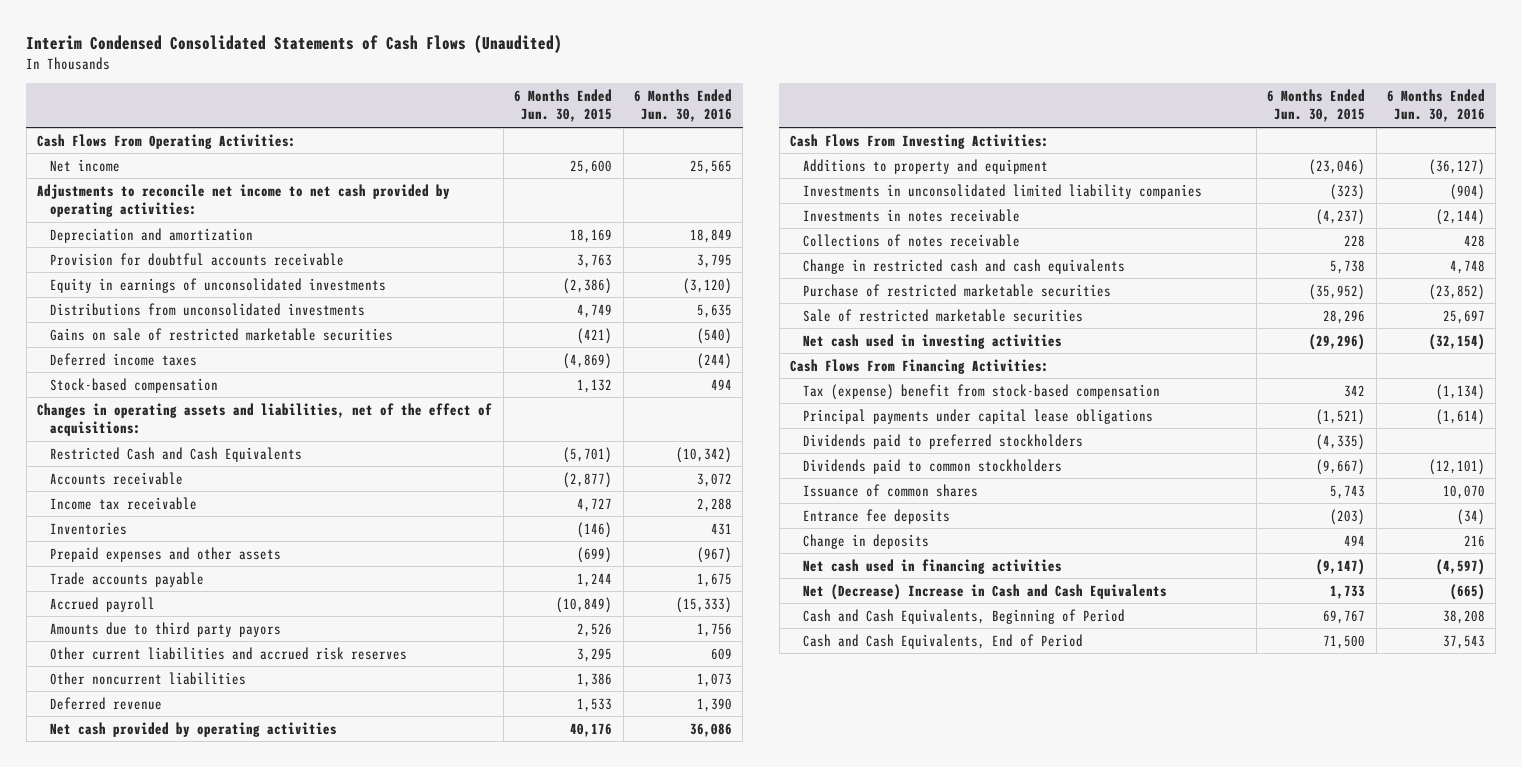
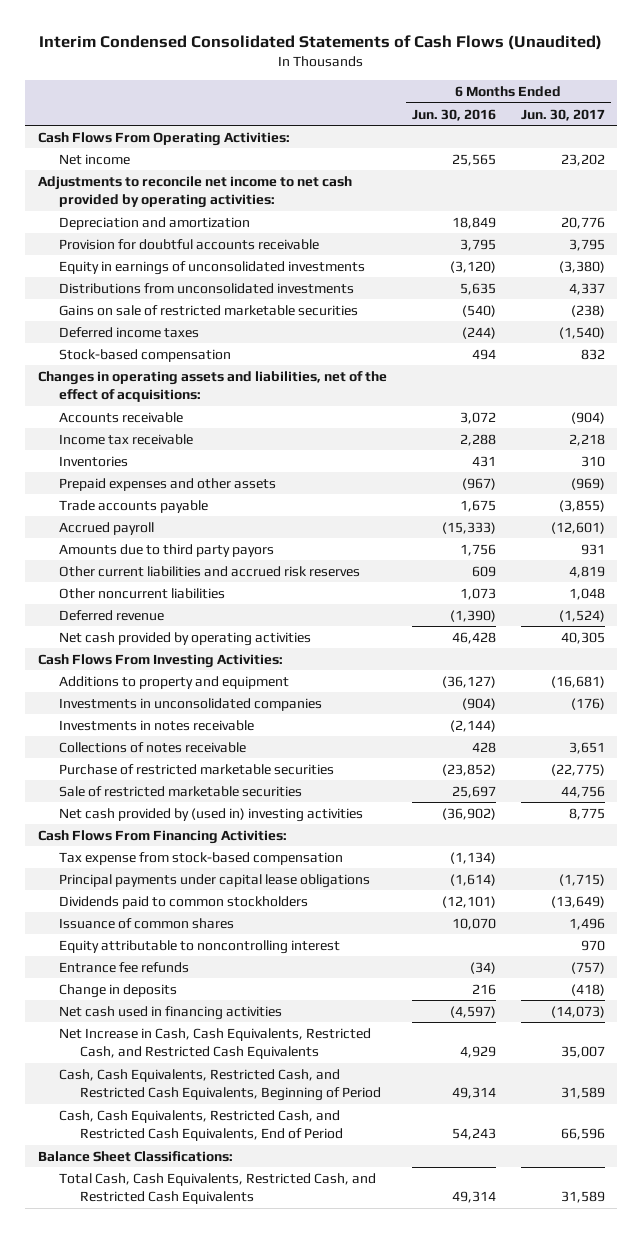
- | 6 Months Ended Jun. 30, 2015 | 6 Months Ended Jun. 30, 2016
+ | 6 Months Ended Jun. 30, 2016 | 6 Months Ended Jun. 30, 2017
- Restricted Cash and Cash Equivalents | (5,701) | (10,342)
- Deferred revenue | 1,533 | 1,390
- Net cash provided by operating activities | 40,176 | 36,086
+ Deferred revenue | (1,390) | (1,524)
+ Net cash provided by operating activities | 46,428 | 40,305
- Investments in unconsolidated limited liability companies | (323) | (904)
+ Investments in unconsolidated companies | (904) | (176)
- Change in restricted cash and cash equivalents | 5,738 | 4,748
- Net cash used in investing activities | (29,296) | (32,154)
+ Net cash provided by (used in) investing activities | (36,902) | 8,775
- Tax (expense) benefit from stock-based compensation | 342 | (1,134)
+ Tax expense from stock-based compensation | (1,134) |
- Dividends paid to preferred stockholders | (4,335) |
- Entrance fee deposits | (203) | (34)
+ Equity attributable to noncontrolling interest | | 970
+ Entrance fee refunds | (34) | (757)
- Net (Decrease) Increase in Cash and Cash Equivalents | 1,733 | (665)
- Cash and Cash Equivalents, Beginning of Period | 69,767 | 38,208
- Cash and Cash Equivalents, End of Period | 71,500 | 37,543
+ Net Increase in Cash, Cash Equivalents, Restricted Cash, and Restricted Cash Equivalents | 4,929 | 35,007
+ Cash, Cash Equivalents, Restricted Cash, and Restricted Cash Equivalents, Beginning of Period | 49,314 | 31,589
+ Cash, Cash Equivalents, Restricted Cash, and Restricted Cash Equivalents, End of Period | 54,243 | 66,596
+ Balance Sheet Classifications:
+ Total Cash, Cash Equivalents, Restricted Cash, and Restricted Cash Equivalents | 49,314 | 31,589

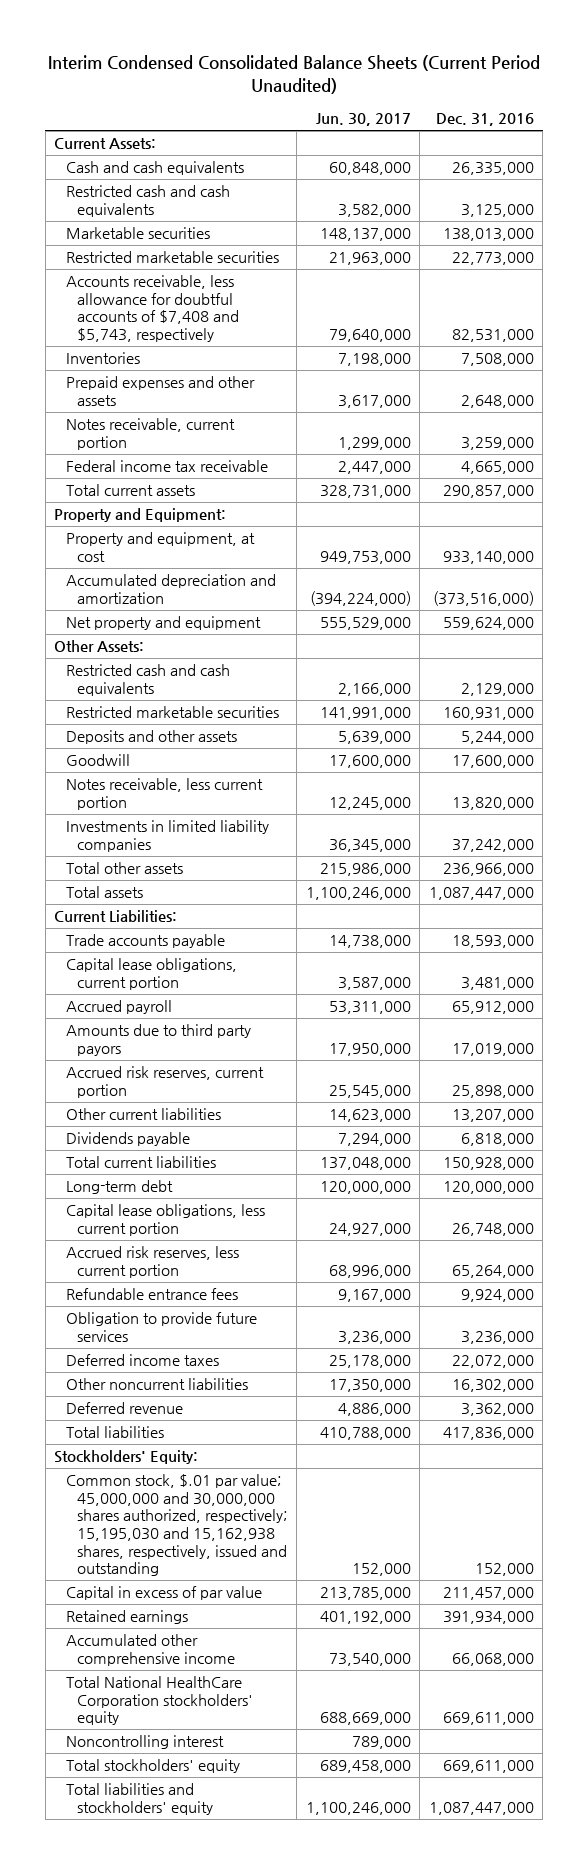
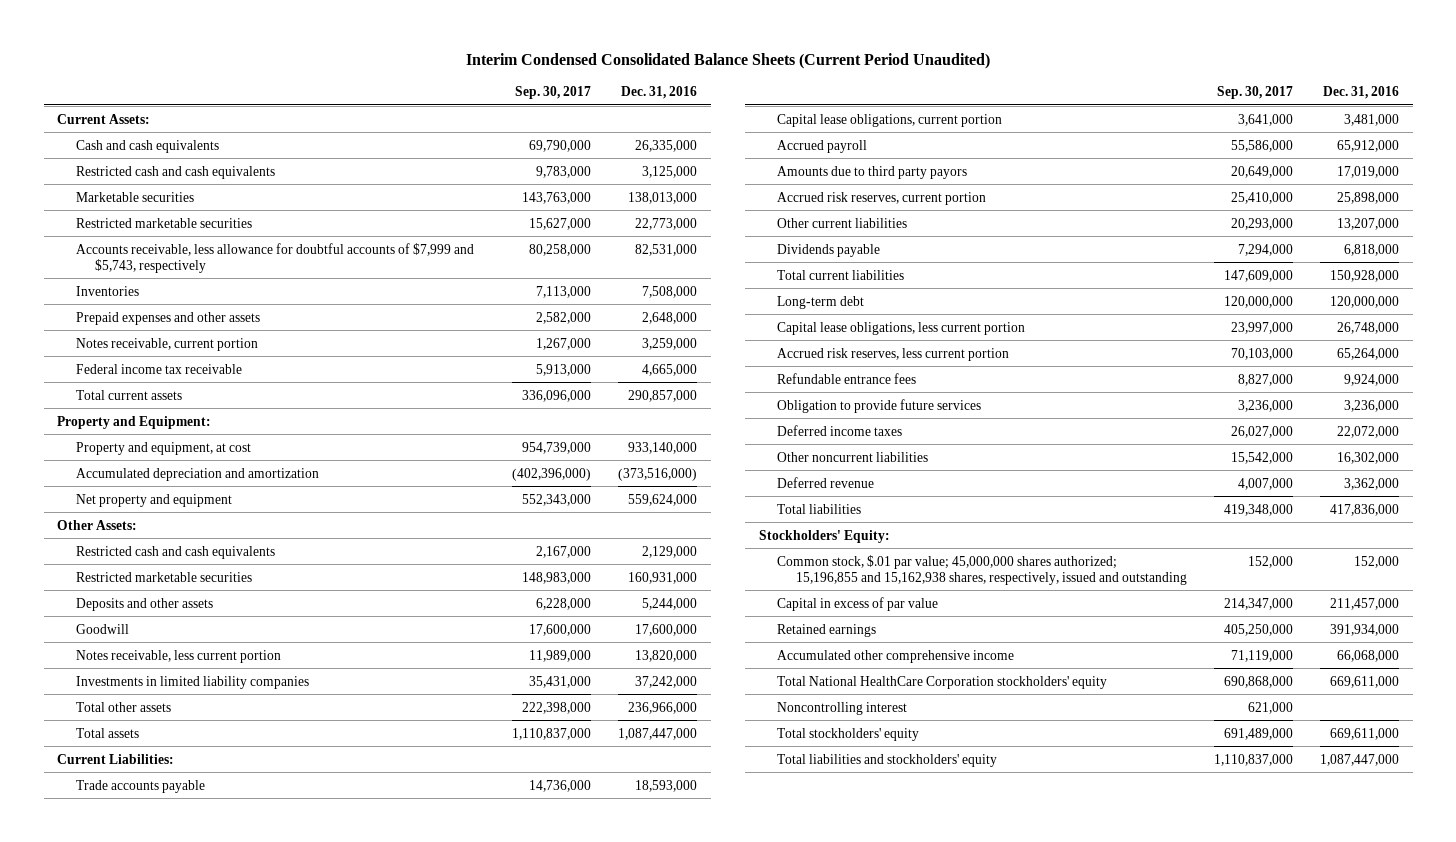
- | Jun. 30, 2017 | Dec. 31, 2016
+ | Sep. 30, 2017 | Dec. 31, 2016
- Accounts receivable, less allowance for doubtful accounts of $7,408 and $5,743, respectively | 79,640,000 | 82,531,000
+ Accounts receivable, less allowance for doubtful accounts of $7,999 and $5,743, respectively | 80,258,000 | 82,531,000
- Common stock, $.01 par value; 45,000,000 and 30,000,000 shares authorized, respectively; 15,195,030 and 15,162,938 shares, respectively, issued and outstanding | 152,000 | 152,000
+ Common stock, $.01 par value; 45,000,000 shares authorized; 15,196,855 and 15,162,938 shares, respectively, issued and outstanding | 152,000 | 152,000

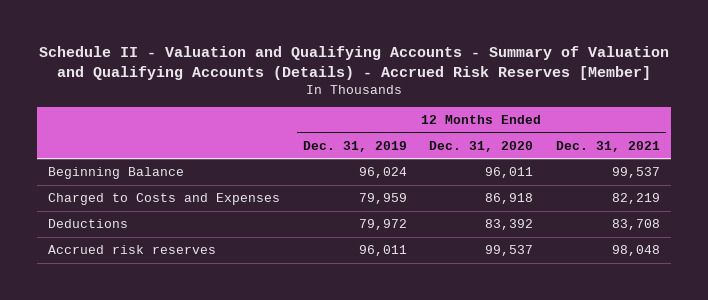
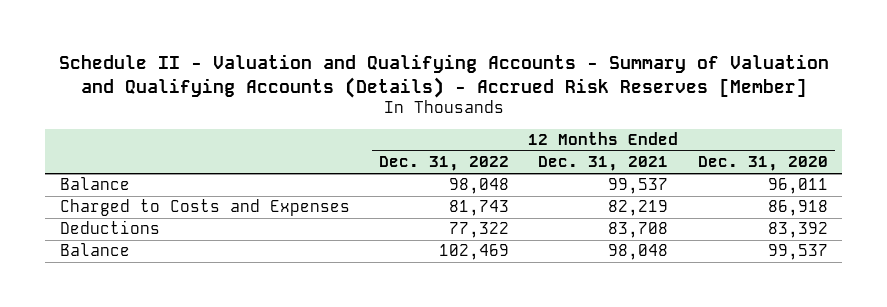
- | 12 Months Ended Dec. 31, 2019 | 12 Months Ended Dec. 31, 2020 | 12 Months Ended Dec. 31, 2021
+ | 12 Months Ended Dec. 31, 2022 | 12 Months Ended Dec. 31, 2021 | 12 Months Ended Dec. 31, 2020
- Beginning Balance | 96,024 | 96,011 | 99,537
+ Balance | 98,048 | 99,537 | 96,011
- Accrued risk reserves | 96,011 | 99,537 | 98,048
+ Balance | 102,469 | 98,048 | 99,537

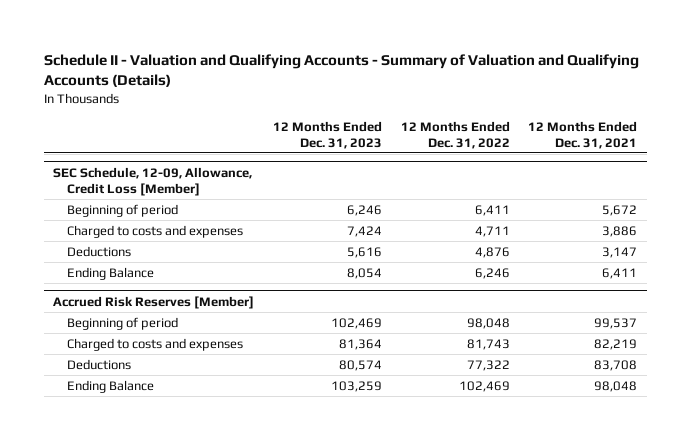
- Schedule II - Valuation and Qualifying Accounts - Summary of Valuation and Qualifying Accounts (Details) - Accrued Risk Reserves [Member]
+ Schedule II - Valuation and Qualifying Accounts - Summary of Valuation and Qualifying Accounts (Details)
- | 12 Months Ended Dec. 31, 2022 | 12 Months Ended Dec. 31, 2021 | 12 Months Ended Dec. 31, 2020
+ | 12 Months Ended Dec. 31, 2023 | 12 Months Ended Dec. 31, 2022 | 12 Months Ended Dec. 31, 2021
- Balance | 98,048 | 99,537 | 96,011
- Charged to Costs and Expenses | 81,743 | 82,219 | 86,918
+ SEC Schedule, 12-09, Allowance, Credit Loss [Member]
+ Beginning of period | 6,246 | 6,411 | 5,672
+ Charged to costs and expenses | 7,424 | 4,711 | 3,886
+ Deductions | 5,616 | 4,876 | 3,147
+ Ending Balance | 8,054 | 6,246 | 6,411
+ Accrued Risk Reserves [Member]
+ Beginning of period | 102,469 | 98,048 | 99,537
+ Charged to costs and expenses | 81,364 | 81,743 | 82,219
- Balance | 102,469 | 98,048 | 99,537
+ Ending Balance | 103,259 | 102,469 | 98,048

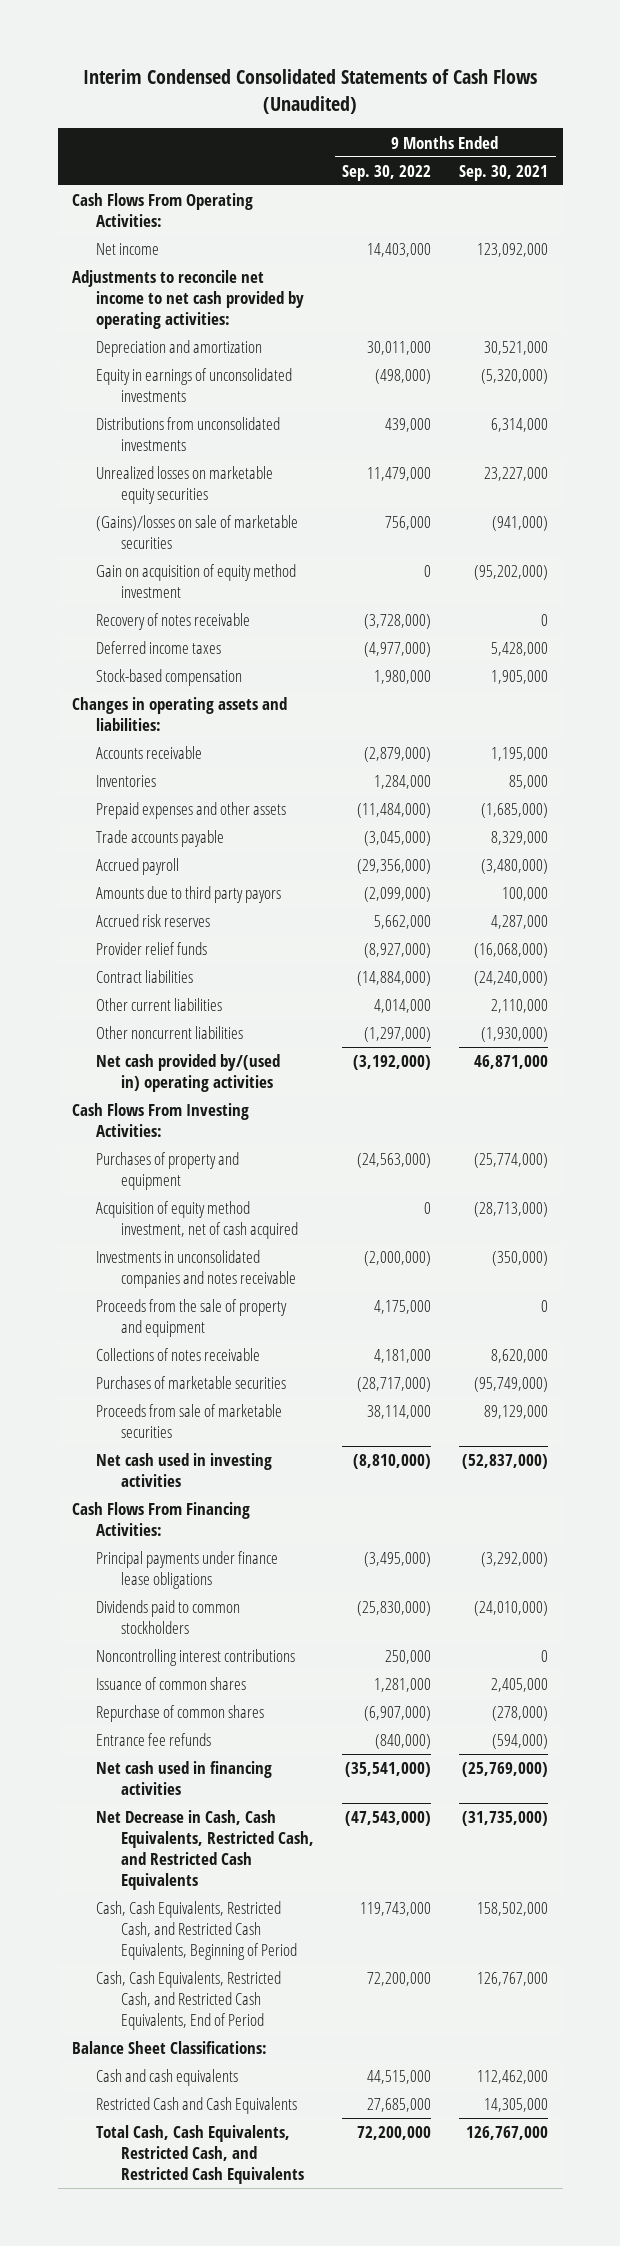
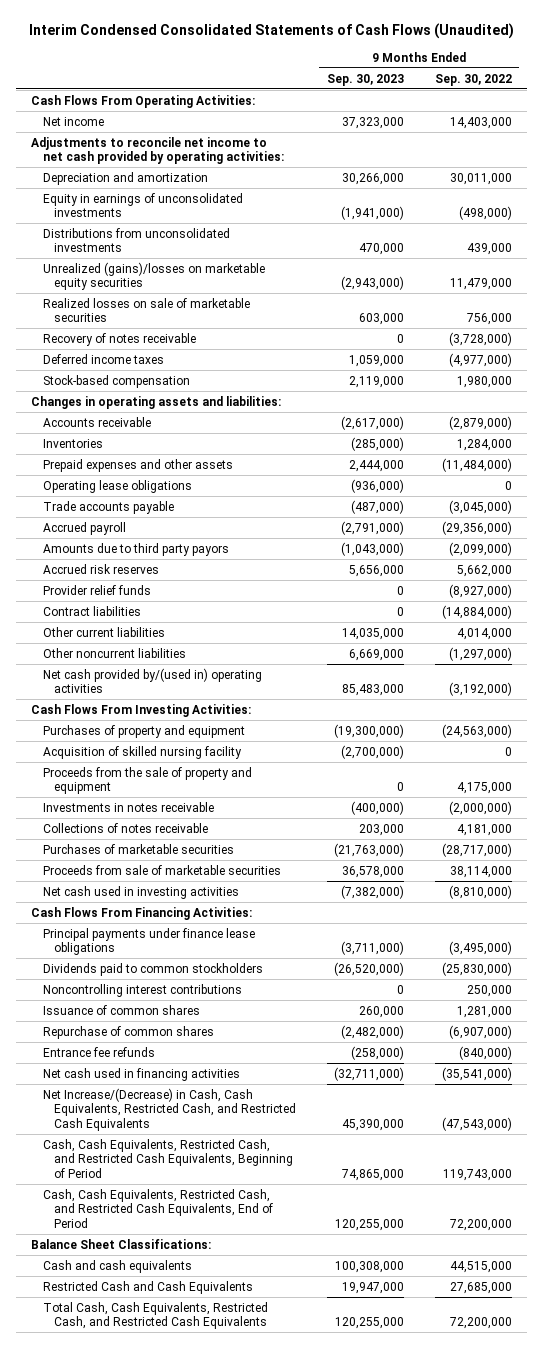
- | 9 Months Ended Sep. 30, 2022 | 9 Months Ended Sep. 30, 2021
+ | 9 Months Ended Sep. 30, 2023 | 9 Months Ended Sep. 30, 2022
- Unrealized losses on marketable equity securities | 11,479,000 | 23,227,000
- (Gains)/losses on sale of marketable securities | 756,000 | (941,000)
- Gain on acquisition of equity method investment | 0 | (95,202,000)
+ Unrealized (gains)/losses on marketable equity securities | (2,943,000) | 11,479,000
+ Realized losses on sale of marketable securities | 603,000 | 756,000
+ Operating lease obligations | (936,000) | 0
- Acquisition of equity method investment, net of cash acquired | 0 | (28,713,000)
- Investments in unconsolidated companies and notes receivable | (2,000,000) | (350,000)
+ Acquisition of skilled nursing facility | (2,700,000) | 0
+ Investments in notes receivable | (400,000) | (2,000,000)
- Net Decrease in Cash, Cash Equivalents, Restricted Cash, and Restricted Cash Equivalents | (47,543,000) | (31,735,000)
+ Net Increase/(Decrease) in Cash, Cash Equivalents, Restricted Cash, and Restricted Cash Equivalents | 45,390,000 | (47,543,000)

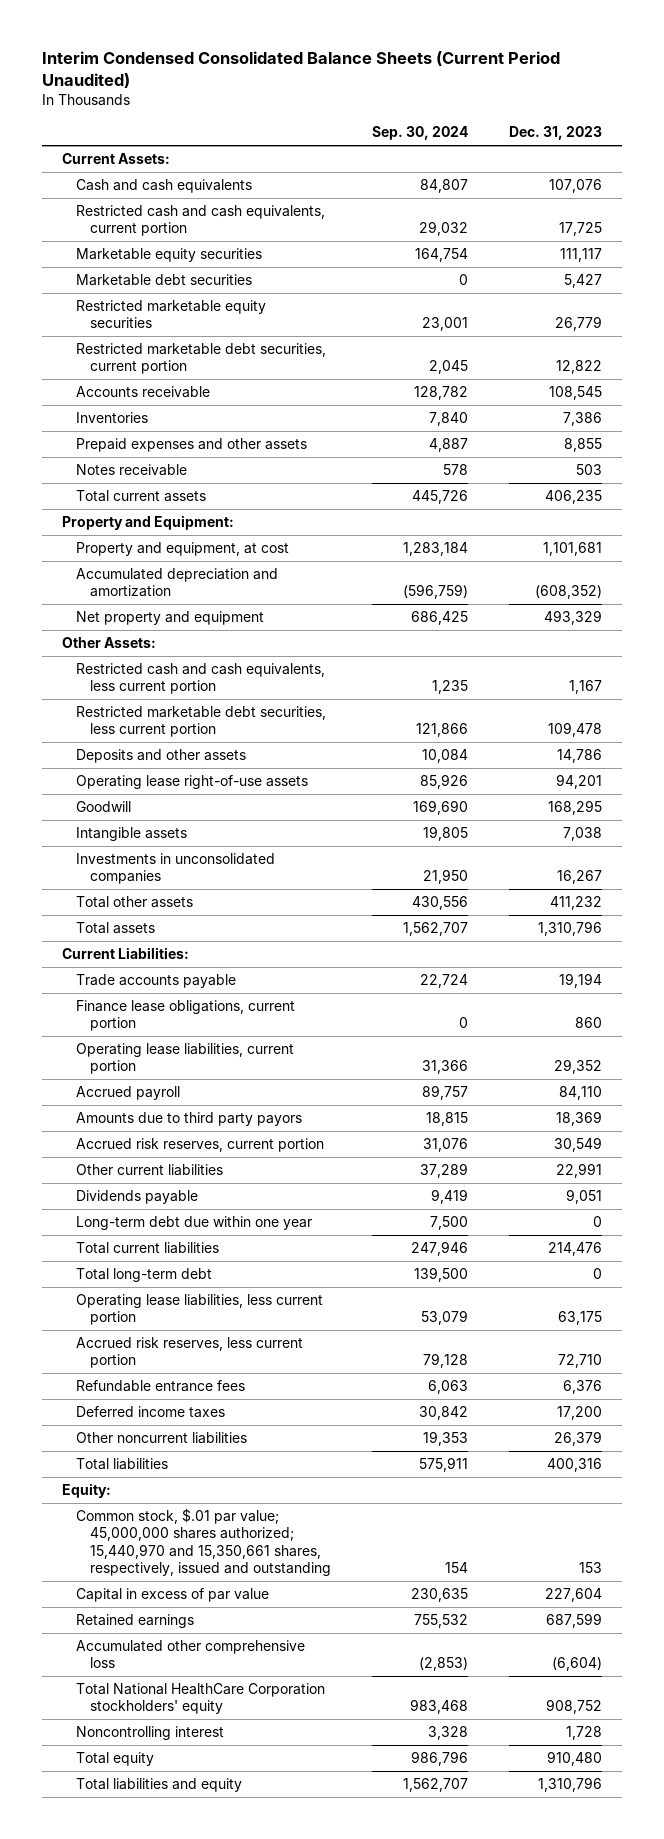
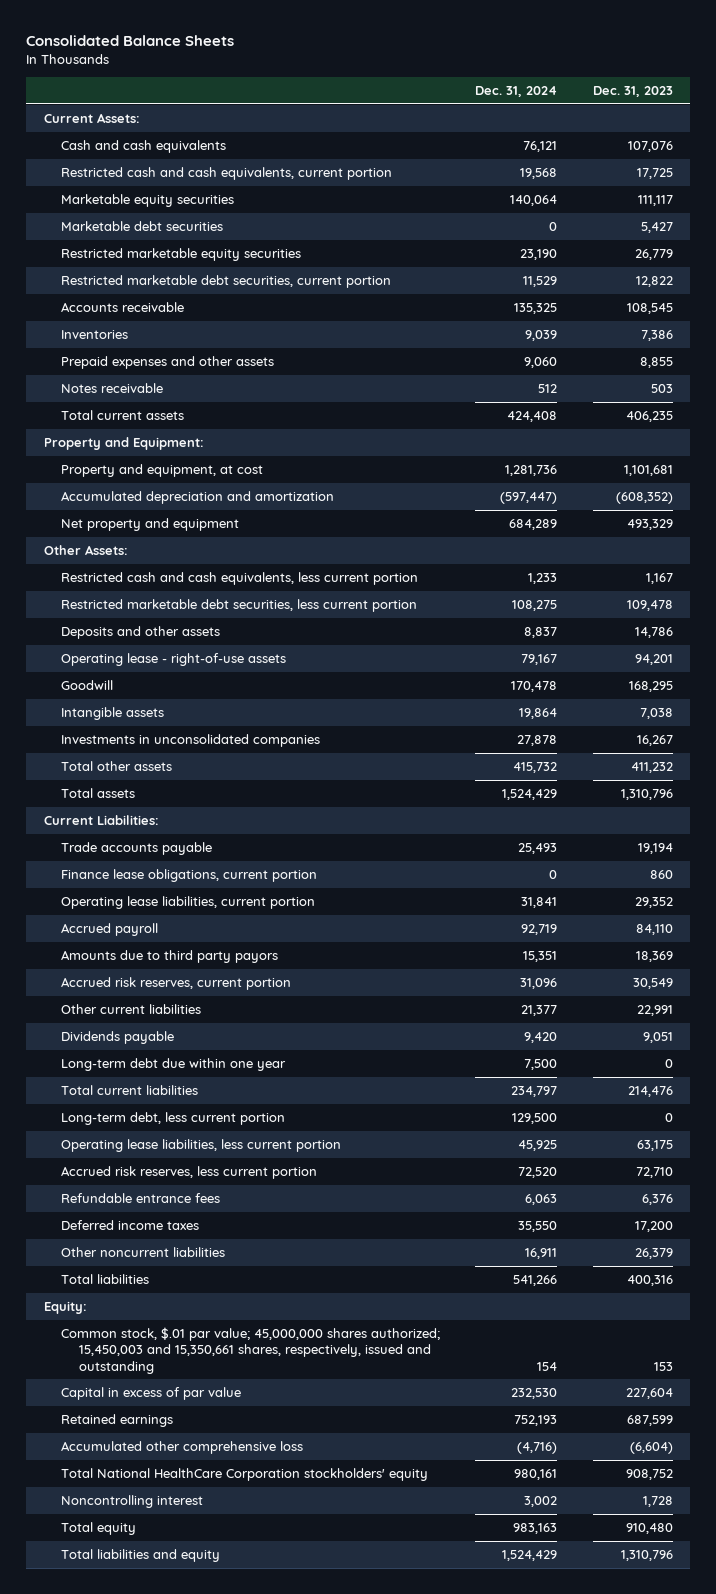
- Interim Condensed Consolidated Balance Sheets (Current Period Unaudited)
+ Consolidated Balance Sheets
- | Sep. 30, 2024 | Dec. 31, 2023
+ | Dec. 31, 2024 | Dec. 31, 2023
- Operating lease right-of-use assets | 85,926 | 94,201
+ Operating lease - right-of-use assets | 79,167 | 94,201
- Total long-term debt | 139,500 | 0
+ Long-term debt, less current portion | 129,500 | 0
- Common stock, $.01 par value; 45,000,000 shares authorized; 15,440,970 and 15,350,661 shares, respectively, issued and outstanding | 154 | 153
+ Common stock, $.01 par value; 45,000,000 shares authorized; 15,450,003 and 15,350,661 shares, respectively, issued and outstanding | 154 | 153

